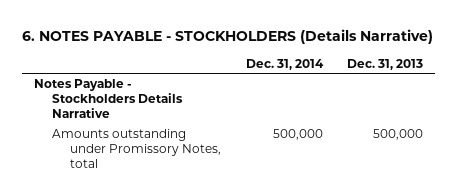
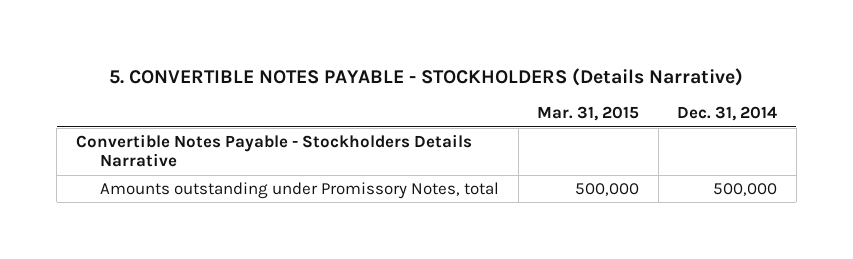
- 6. NOTES PAYABLE - STOCKHOLDERS (Details Narrative)
+ 5. CONVERTIBLE NOTES PAYABLE - STOCKHOLDERS (Details Narrative)
- | Dec. 31, 2014 | Dec. 31, 2013
+ | Mar. 31, 2015 | Dec. 31, 2014
- Notes Payable - Stockholders Details Narrative
+ Convertible Notes Payable - Stockholders Details Narrative

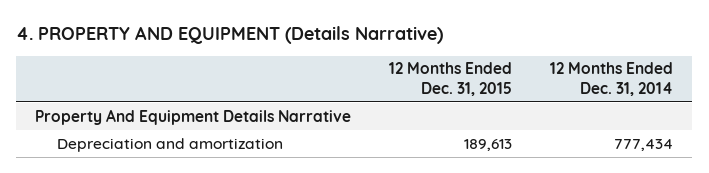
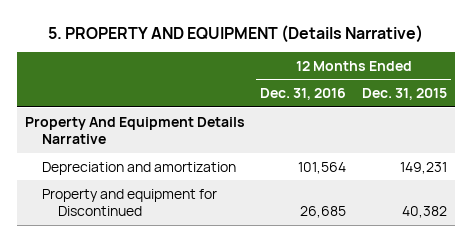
- 4. PROPERTY AND EQUIPMENT (Details Narrative)
+ 5. PROPERTY AND EQUIPMENT (Details Narrative)
- | 12 Months Ended Dec. 31, 2015 | 12 Months Ended Dec. 31, 2014
+ | 12 Months Ended Dec. 31, 2016 | 12 Months Ended Dec. 31, 2015
- Depreciation and amortization | 189,613 | 777,434
+ Depreciation and amortization | 101,564 | 149,231
+ Property and equipment for Discontinued | 26,685 | 40,382

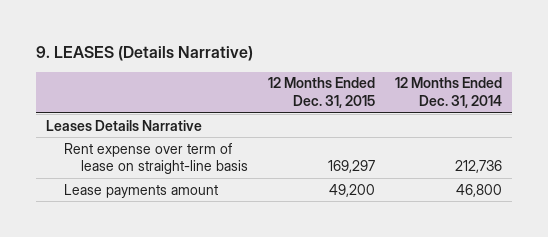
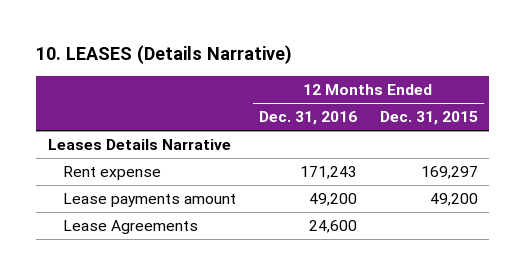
- 9. LEASES (Details Narrative)
+ 10. LEASES (Details Narrative)
- | 12 Months Ended Dec. 31, 2015 | 12 Months Ended Dec. 31, 2014
+ | 12 Months Ended Dec. 31, 2016 | 12 Months Ended Dec. 31, 2015
- Rent expense over term of lease on straight-line basis | 169,297 | 212,736
+ Rent expense | 171,243 | 169,297
+ Lease Agreements | 24,600 |

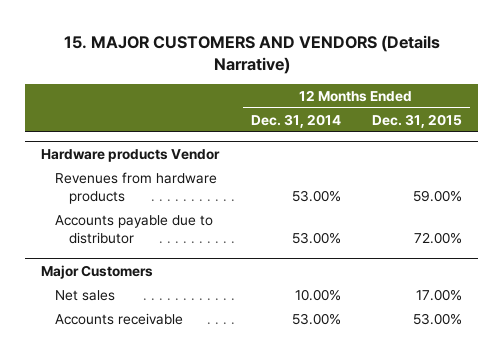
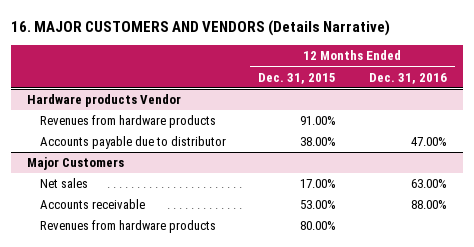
- 15. MAJOR CUSTOMERS AND VENDORS (Details Narrative)
+ 16. MAJOR CUSTOMERS AND VENDORS (Details Narrative)
- | 12 Months Ended Dec. 31, 2014 | 12 Months Ended Dec. 31, 2015
+ | 12 Months Ended Dec. 31, 2015 | 12 Months Ended Dec. 31, 2016
@ Hardware products Vendor
- Revenues from hardware products | 53.00% | 59.00%
- Accounts payable due to distributor | 53.00% | 72.00%
+ Revenues from hardware products | 91.00% |
+ Accounts payable due to distributor | 38.00% | 47.00%
@ Major Customers
+ Revenues from hardware products | 80.00% |

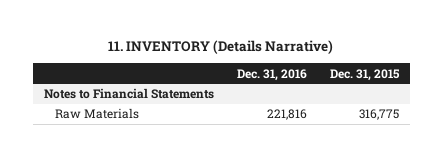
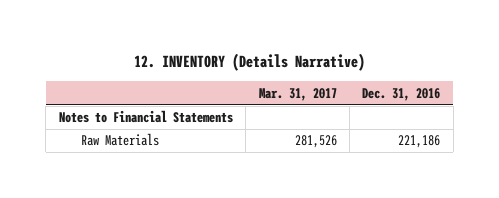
- 11. INVENTORY (Details Narrative)
+ 12. INVENTORY (Details Narrative)
- | Dec. 31, 2016 | Dec. 31, 2015
+ | Mar. 31, 2017 | Dec. 31, 2016
- Raw Materials | 221,816 | 316,775
+ Raw Materials | 281,526 | 221,186

